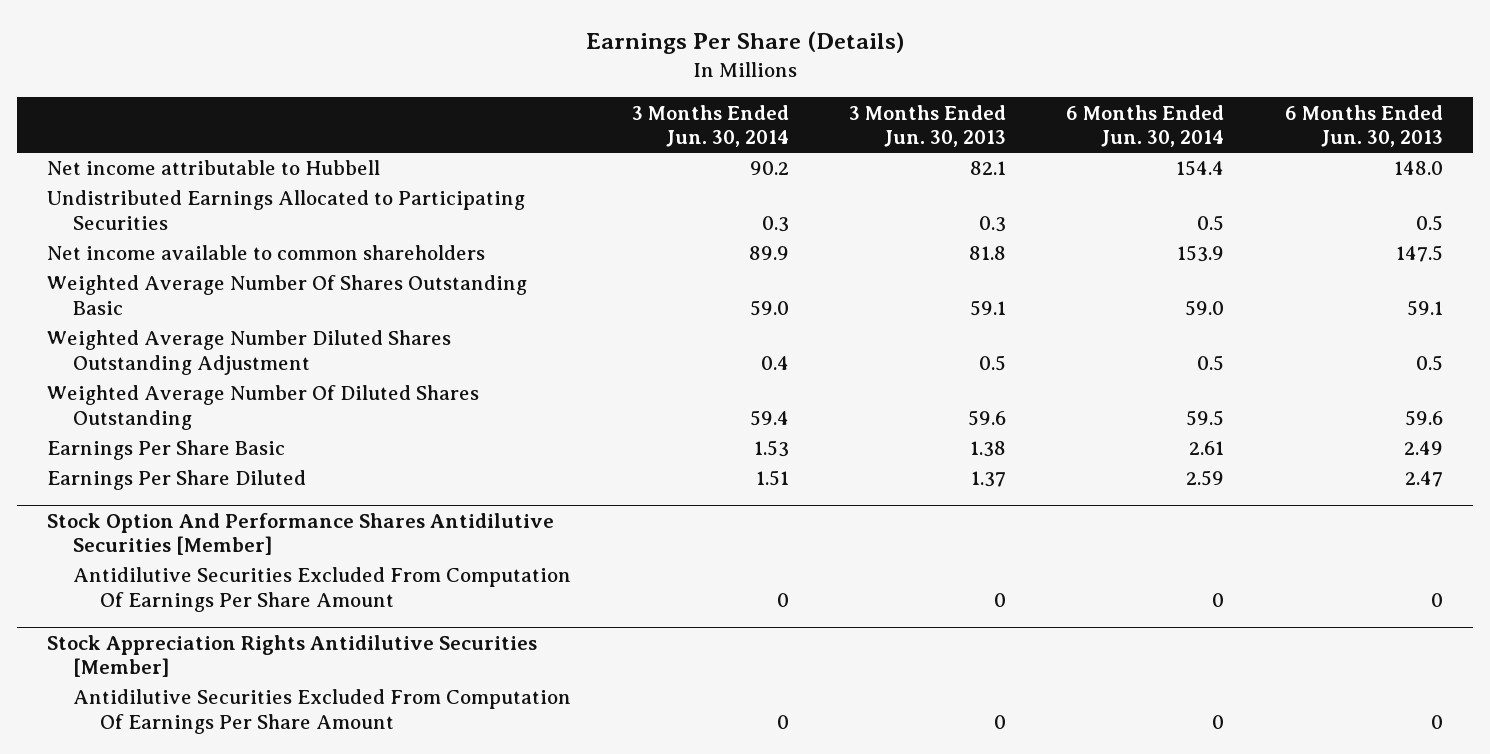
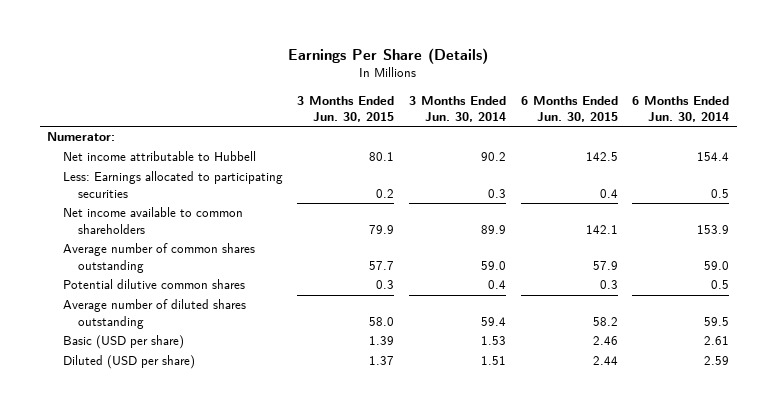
- | 3 Months Ended Jun. 30, 2014 | 3 Months Ended Jun. 30, 2013 | 6 Months Ended Jun. 30, 2014 | 6 Months Ended Jun. 30, 2013
+ | 3 Months Ended Jun. 30, 2015 | 3 Months Ended Jun. 30, 2014 | 6 Months Ended Jun. 30, 2015 | 6 Months Ended Jun. 30, 2014
+ Numerator:
- Undistributed Earnings Allocated to Participating Securities | 0.3 | 0.3 | 0.5 | 0.5
+ Less: Earnings allocated to participating securities | 0.2 | 0.3 | 0.4 | 0.5
- Weighted Average Number Of Shares Outstanding Basic | 59.0 | 59.1 | 59.0 | 59.1
- Weighted Average Number Diluted Shares Outstanding Adjustment | 0.4 | 0.5 | 0.5 | 0.5
- Weighted Average Number Of Diluted Shares Outstanding | 59.4 | 59.6 | 59.5 | 59.6
- Earnings Per Share Basic | 1.53 | 1.38 | 2.61 | 2.49
- Earnings Per Share Diluted | 1.51 | 1.37 | 2.59 | 2.47
- Stock Option And Performance Shares Antidilutive Securities [Member]
- Antidilutive Securities Excluded From Computation Of Earnings Per Share Amount | 0 | 0 | 0 | 0
- Stock Appreciation Rights Antidilutive Securities [Member]
- Antidilutive Securities Excluded From Computation Of Earnings Per Share Amount | 0 | 0 | 0 | 0
+ Average number of common shares outstanding | 57.7 | 59.0 | 57.9 | 59.0
+ Potential dilutive common shares | 0.3 | 0.4 | 0.3 | 0.5
+ Average number of diluted shares outstanding | 58.0 | 59.4 | 58.2 | 59.5
+ Basic (USD per share) | 1.39 | 1.53 | 2.46 | 2.61
+ Diluted (USD per share) | 1.37 | 1.51 | 2.44 | 2.59

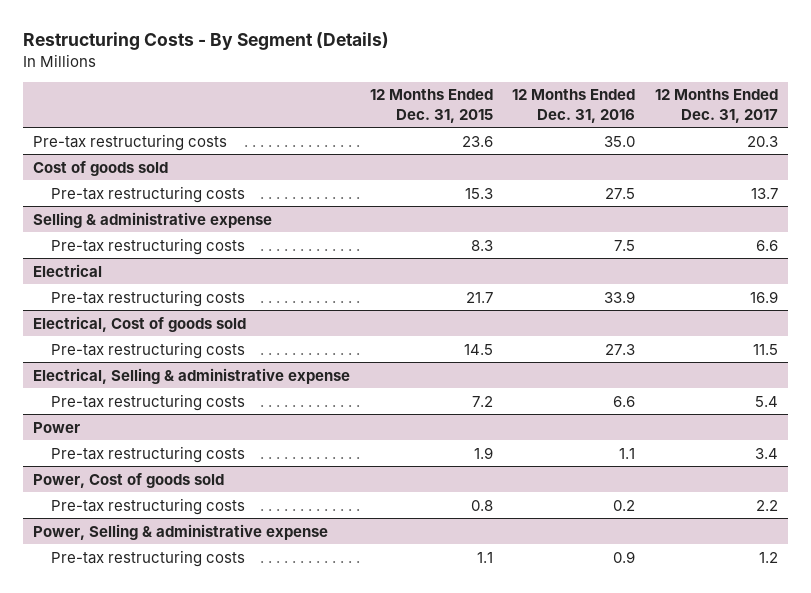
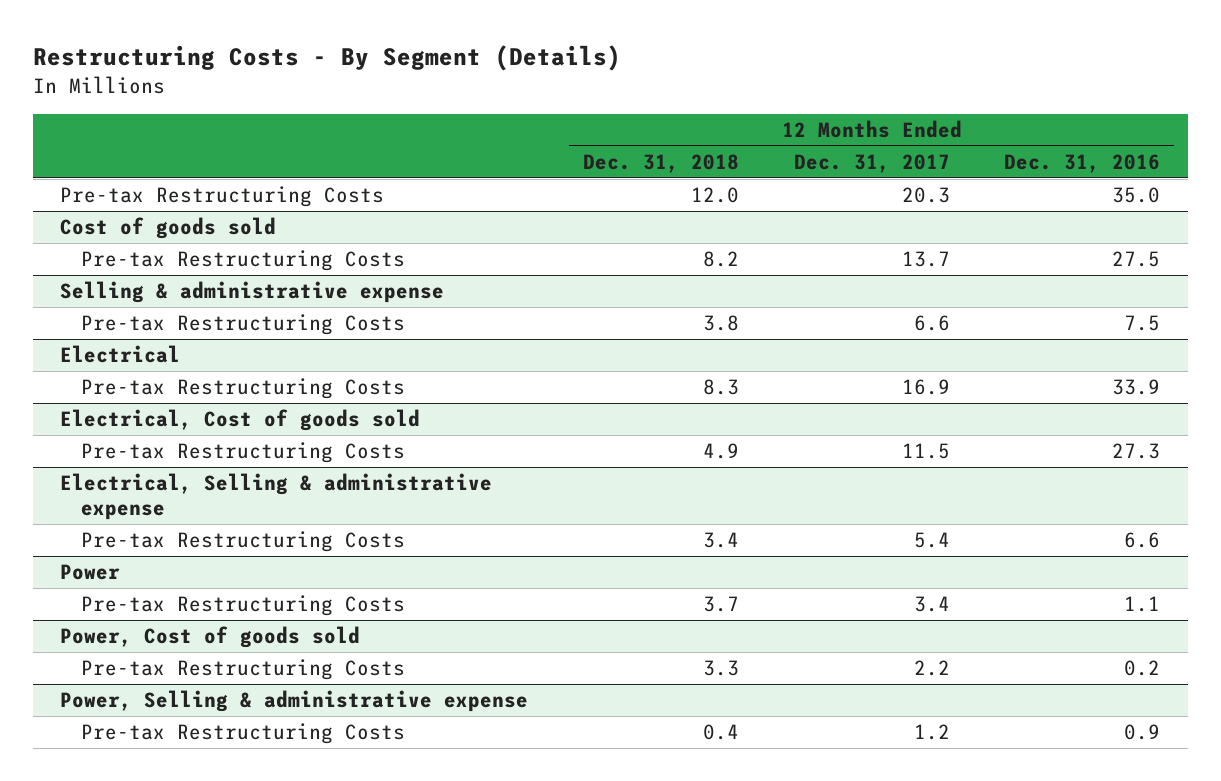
- | 12 Months Ended Dec. 31, 2015 | 12 Months Ended Dec. 31, 2016 | 12 Months Ended Dec. 31, 2017
+ | 12 Months Ended Dec. 31, 2018 | 12 Months Ended Dec. 31, 2017 | 12 Months Ended Dec. 31, 2016
- Pre-tax restructuring costs | 23.6 | 35.0 | 20.3
+ Pre-tax Restructuring Costs | 12.0 | 20.3 | 35.0
@ Cost of goods sold
- Pre-tax restructuring costs | 15.3 | 27.5 | 13.7
+ Pre-tax Restructuring Costs | 8.2 | 13.7 | 27.5
@ Selling & administrative expense
- Pre-tax restructuring costs | 8.3 | 7.5 | 6.6
+ Pre-tax Restructuring Costs | 3.8 | 6.6 | 7.5
@ Electrical
- Pre-tax restructuring costs | 21.7 | 33.9 | 16.9
+ Pre-tax Restructuring Costs | 8.3 | 16.9 | 33.9
@ Electrical, Cost of goods sold
- Pre-tax restructuring costs | 14.5 | 27.3 | 11.5
+ Pre-tax Restructuring Costs | 4.9 | 11.5 | 27.3
@ Electrical, Selling & administrative expense
- Pre-tax restructuring costs | 7.2 | 6.6 | 5.4
+ Pre-tax Restructuring Costs | 3.4 | 5.4 | 6.6
@ Power
- Pre-tax restructuring costs | 1.9 | 1.1 | 3.4
+ Pre-tax Restructuring Costs | 3.7 | 3.4 | 1.1
@ Power, Cost of goods sold
- Pre-tax restructuring costs | 0.8 | 0.2 | 2.2
+ Pre-tax Restructuring Costs | 3.3 | 2.2 | 0.2
@ Power, Selling & administrative expense
- Pre-tax restructuring costs | 1.1 | 0.9 | 1.2
+ Pre-tax Restructuring Costs | 0.4 | 1.2 | 0.9

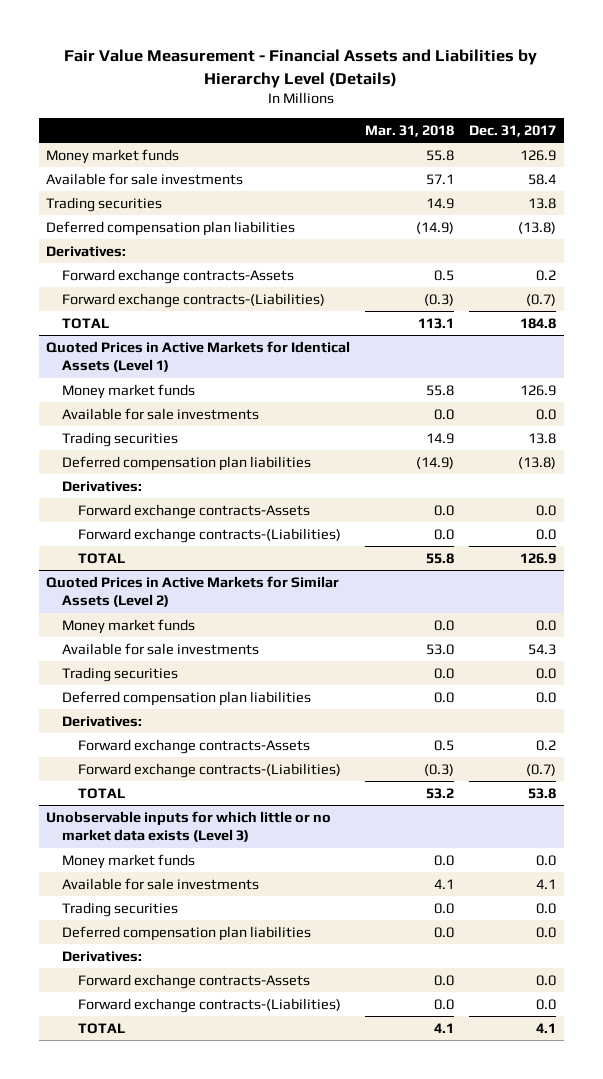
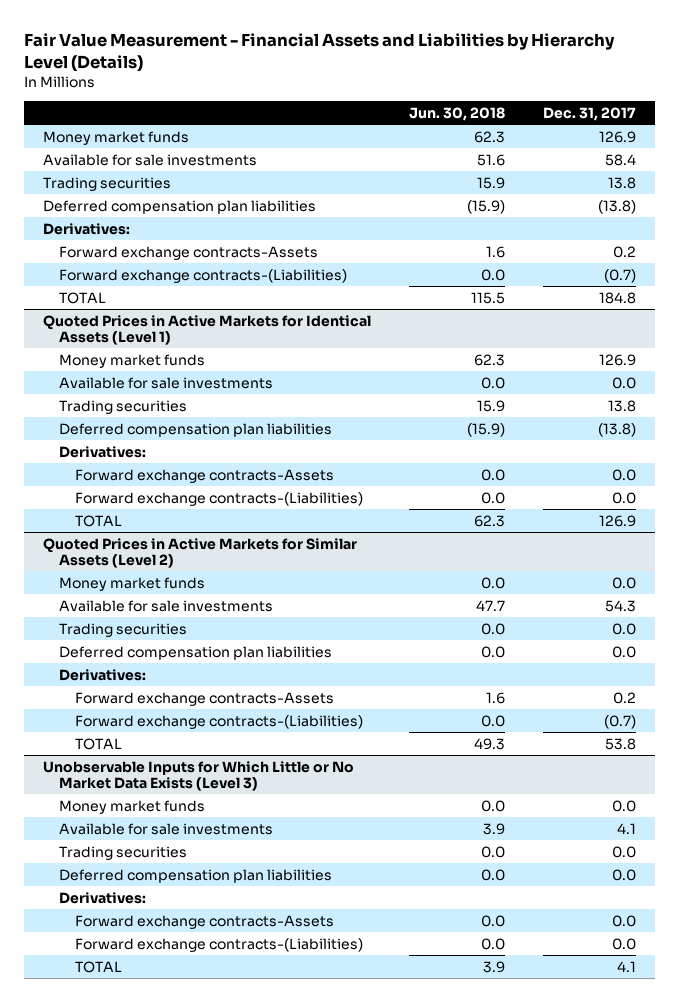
- | Mar. 31, 2018 | Dec. 31, 2017
+ | Jun. 30, 2018 | Dec. 31, 2017
- Unobservable inputs for which little or no market data exists (Level 3)
+ Unobservable Inputs for Which Little or No Market Data Exists (Level 3)

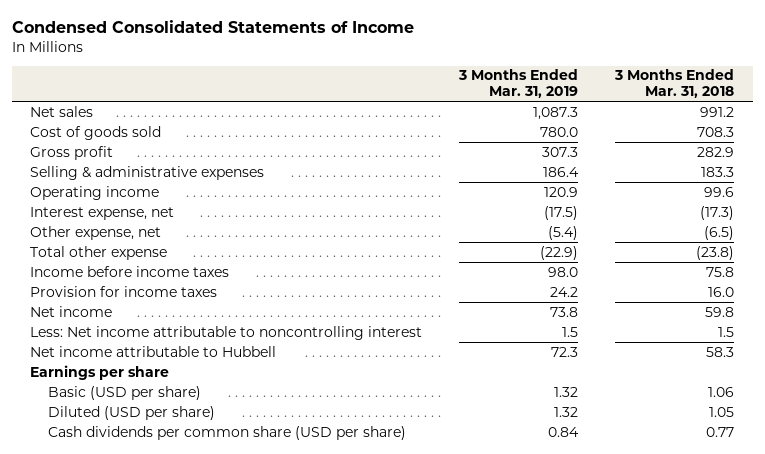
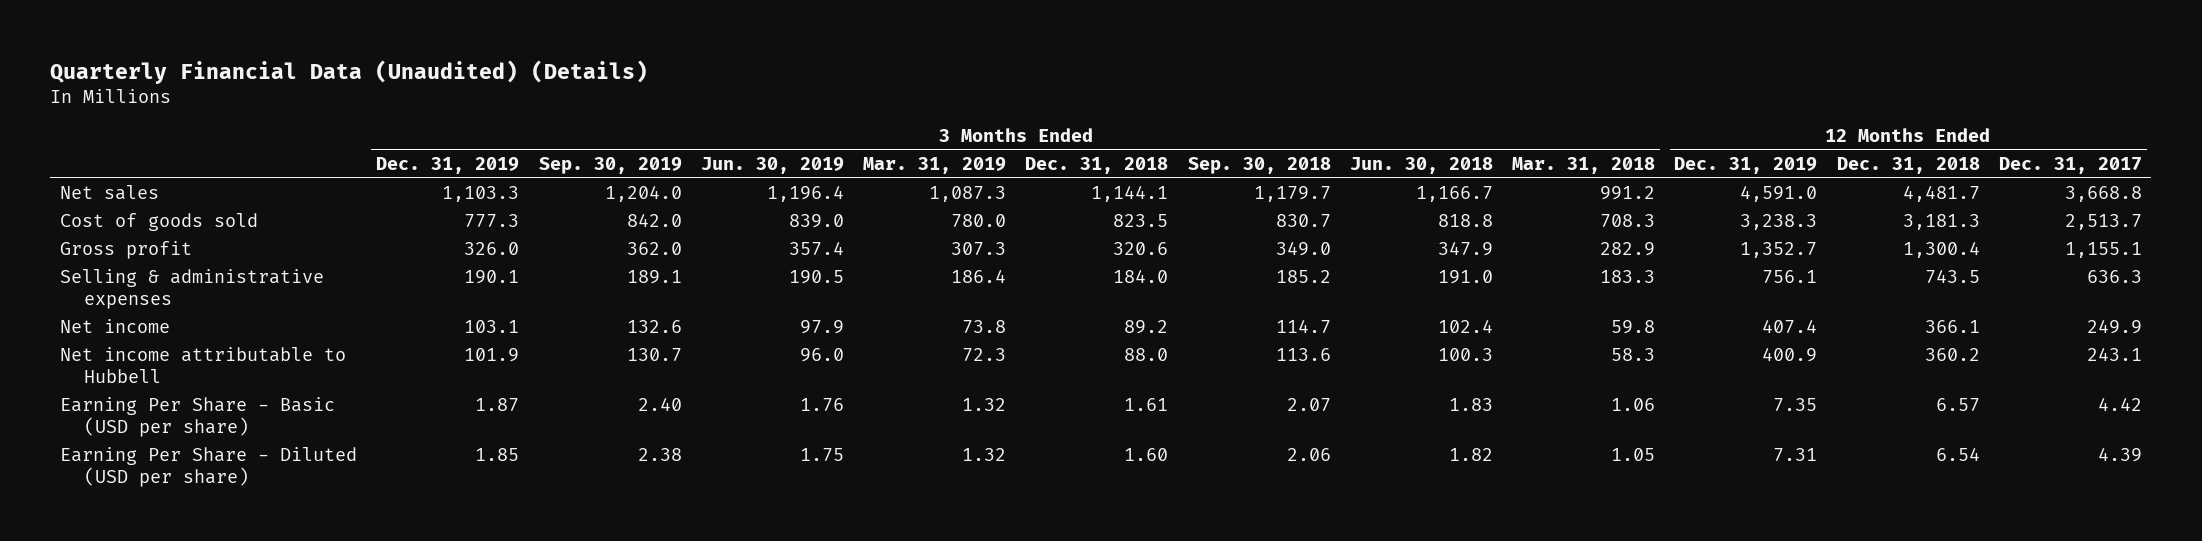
- Condensed Consolidated Statements of Income
+ Quarterly Financial Data (Unaudited) (Details)
- | 3 Months Ended Mar. 31, 2019 | 3 Months Ended Mar. 31, 2018
+ | 3 Months Ended Dec. 31, 2019 | 3 Months Ended Sep. 30, 2019 | 3 Months Ended Jun. 30, 2019 | 3 Months Ended Mar. 31, 2019 | 3 Months Ended Dec. 31, 2018 | 3 Months Ended Sep. 30, 2018 | 3 Months Ended Jun. 30, 2018 | 3 Months Ended Mar. 31, 2018 | 12 Months Ended Dec. 31, 2019 | 12 Months Ended Dec. 31, 2018 | 12 Months Ended Dec. 31, 2017
- Operating income | 120.9 | 99.6
- Interest expense, net | (17.5) | (17.3)
- Other expense, net | (5.4) | (6.5)
- Total other expense | (22.9) | (23.8)
- Income before income taxes | 98.0 | 75.8
- Provision for income taxes | 24.2 | 16.0
- Less: Net income attributable to noncontrolling interest | 1.5 | 1.5
- Earnings per share
- Basic (USD per share) | 1.32 | 1.06
- Diluted (USD per share) | 1.32 | 1.05
- Cash dividends per common share (USD per share) | 0.84 | 0.77
+ Earning Per Share - Basic (USD per share) | 1.87 | 2.40 | 1.76 | 1.32 | 1.61 | 2.07 | 1.83 | 1.06 | 7.35 | 6.57 | 4.42
+ Earning Per Share - Diluted (USD per share) | 1.85 | 2.38 | 1.75 | 1.32 | 1.60 | 2.06 | 1.82 | 1.05 | 7.31 | 6.54 | 4.39

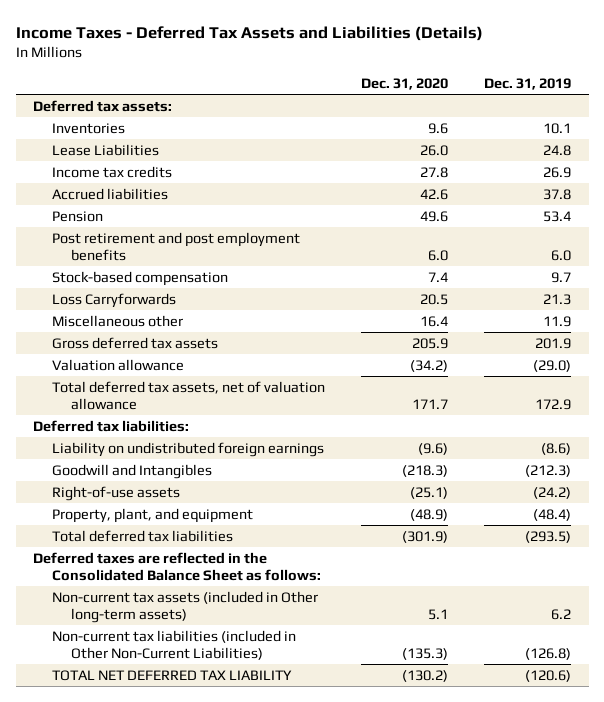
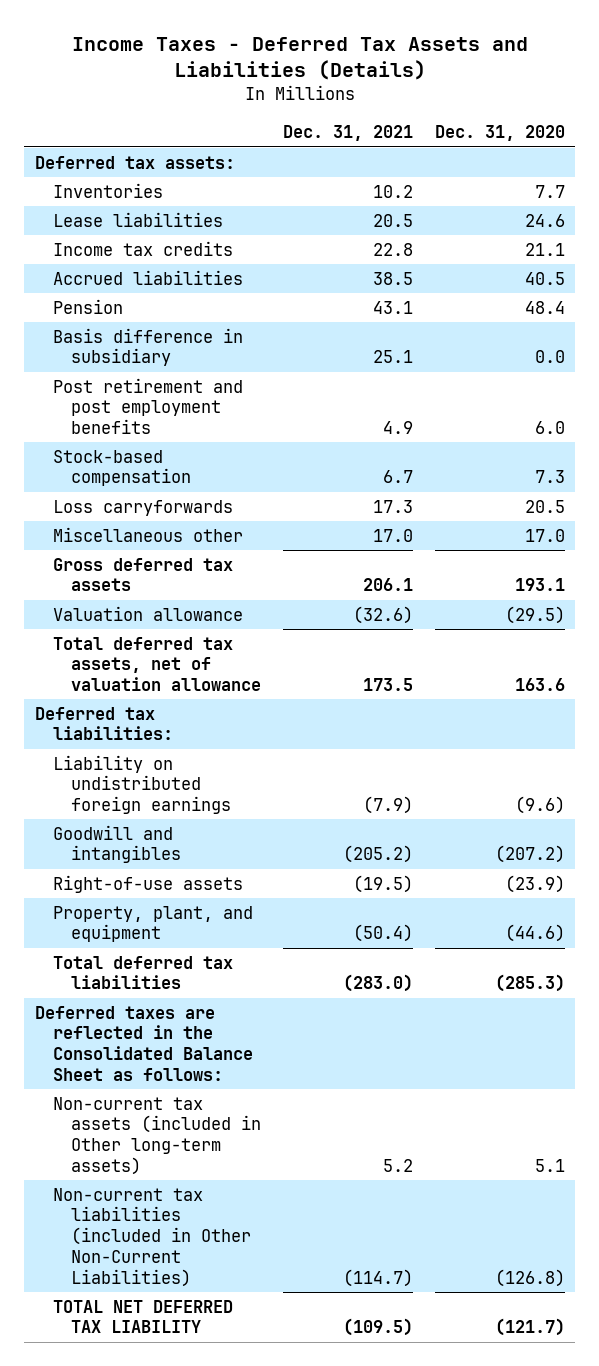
- | Dec. 31, 2020 | Dec. 31, 2019
+ | Dec. 31, 2021 | Dec. 31, 2020
- Inventories | 9.6 | 10.1
- Lease Liabilities | 26.0 | 24.8
- Income tax credits | 27.8 | 26.9
- Accrued liabilities | 42.6 | 37.8
- Pension | 49.6 | 53.4
+ Inventories | 10.2 | 7.7
+ Lease liabilities | 20.5 | 24.6
+ Income tax credits | 22.8 | 21.1
+ Accrued liabilities | 38.5 | 40.5
+ Pension | 43.1 | 48.4
+ Basis difference in subsidiary | 25.1 | 0.0
- Stock-based compensation | 7.4 | 9.7
- Loss Carryforwards | 20.5 | 21.3
- Miscellaneous other | 16.4 | 11.9
- Gross deferred tax assets | 205.9 | 201.9
- Valuation allowance | (34.2) | (29.0)
- Total deferred tax assets, net of valuation allowance | 171.7 | 172.9
+ Stock-based compensation | 6.7 | 7.3
+ Loss carryforwards | 17.3 | 20.5
+ Miscellaneous other | 17.0 | 17.0
+ Gross deferred tax assets | 206.1 | 193.1
+ Valuation allowance | (32.6) | (29.5)
+ Total deferred tax assets, net of valuation allowance | 173.5 | 163.6
- Goodwill and Intangibles | (218.3) | (212.3)
- Right-of-use assets | (25.1) | (24.2)
- Property, plant, and equipment | (48.9) | (48.4)
- Total deferred tax liabilities | (301.9) | (293.5)
+ Goodwill and intangibles | (205.2) | (207.2)
+ Right-of-use assets | (19.5) | (23.9)
+ Property, plant, and equipment | (50.4) | (44.6)
+ Total deferred tax liabilities | (283.0) | (285.3)
- Non-current tax liabilities (included in Other Non-Current Liabilities) | (135.3) | (126.8)
- TOTAL NET DEFERRED TAX LIABILITY | (130.2) | (120.6)
+ Non-current tax liabilities (included in Other Non-Current Liabilities) | (114.7) | (126.8)
+ TOTAL NET DEFERRED TAX LIABILITY | (109.5) | (121.7)

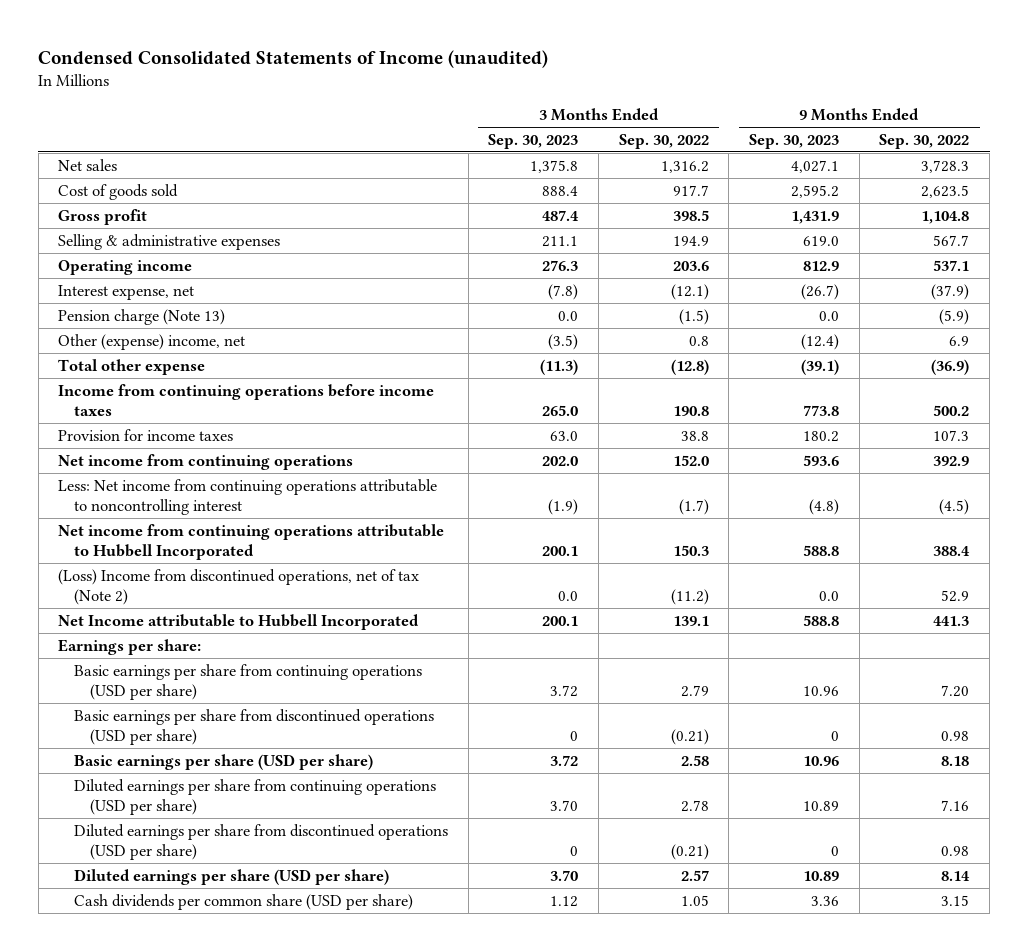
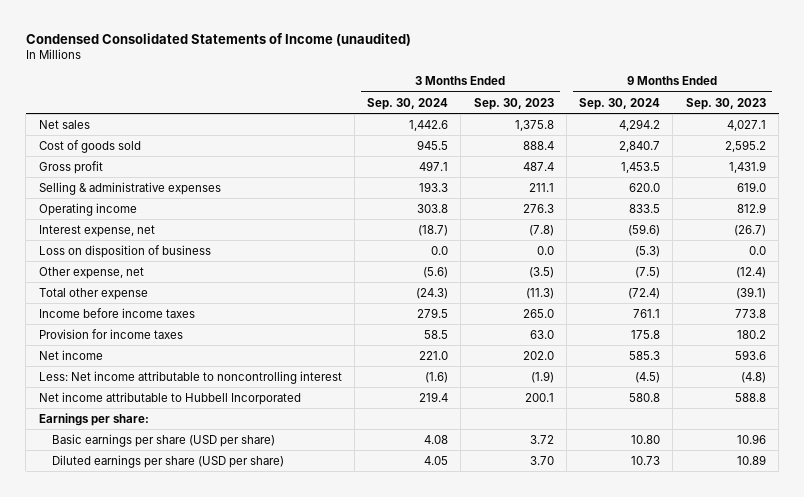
- | 3 Months Ended Sep. 30, 2023 | 3 Months Ended Sep. 30, 2022 | 9 Months Ended Sep. 30, 2023 | 9 Months Ended Sep. 30, 2022
+ | 3 Months Ended Sep. 30, 2024 | 3 Months Ended Sep. 30, 2023 | 9 Months Ended Sep. 30, 2024 | 9 Months Ended Sep. 30, 2023
- Pension charge (Note 13) | 0.0 | (1.5) | 0.0 | (5.9)
- Other (expense) income, net | (3.5) | 0.8 | (12.4) | 6.9
+ Loss on disposition of business | 0.0 | 0.0 | (5.3) | 0.0
+ Other expense, net | (5.6) | (3.5) | (7.5) | (12.4)
- Income from continuing operations before income taxes | 265.0 | 190.8 | 773.8 | 500.2
+ Income before income taxes | 279.5 | 265.0 | 761.1 | 773.8
- Net income from continuing operations | 202.0 | 152.0 | 593.6 | 392.9
- Less: Net income from continuing operations attributable to noncontrolling interest | (1.9) | (1.7) | (4.8) | (4.5)
- Net income from continuing operations attributable to Hubbell Incorporated | 200.1 | 150.3 | 588.8 | 388.4
- (Loss) Income from discontinued operations, net of tax (Note 2) | 0.0 | (11.2) | 0.0 | 52.9
- Net Income attributable to Hubbell Incorporated | 200.1 | 139.1 | 588.8 | 441.3
+ Net income | 221.0 | 202.0 | 585.3 | 593.6
+ Less: Net income attributable to noncontrolling interest | (1.6) | (1.9) | (4.5) | (4.8)
+ Net income attributable to Hubbell Incorporated | 219.4 | 200.1 | 580.8 | 588.8
- Basic earnings per share from continuing operations (USD per share) | 3.72 | 2.79 | 10.96 | 7.20
- Basic earnings per share from discontinued operations (USD per share) | 0 | (0.21) | 0 | 0.98
- Diluted earnings per share from continuing operations (USD per share) | 3.70 | 2.78 | 10.89 | 7.16
- Diluted earnings per share from discontinued operations (USD per share) | 0 | (0.21) | 0 | 0.98
- Cash dividends per common share (USD per share) | 1.12 | 1.05 | 3.36 | 3.15

